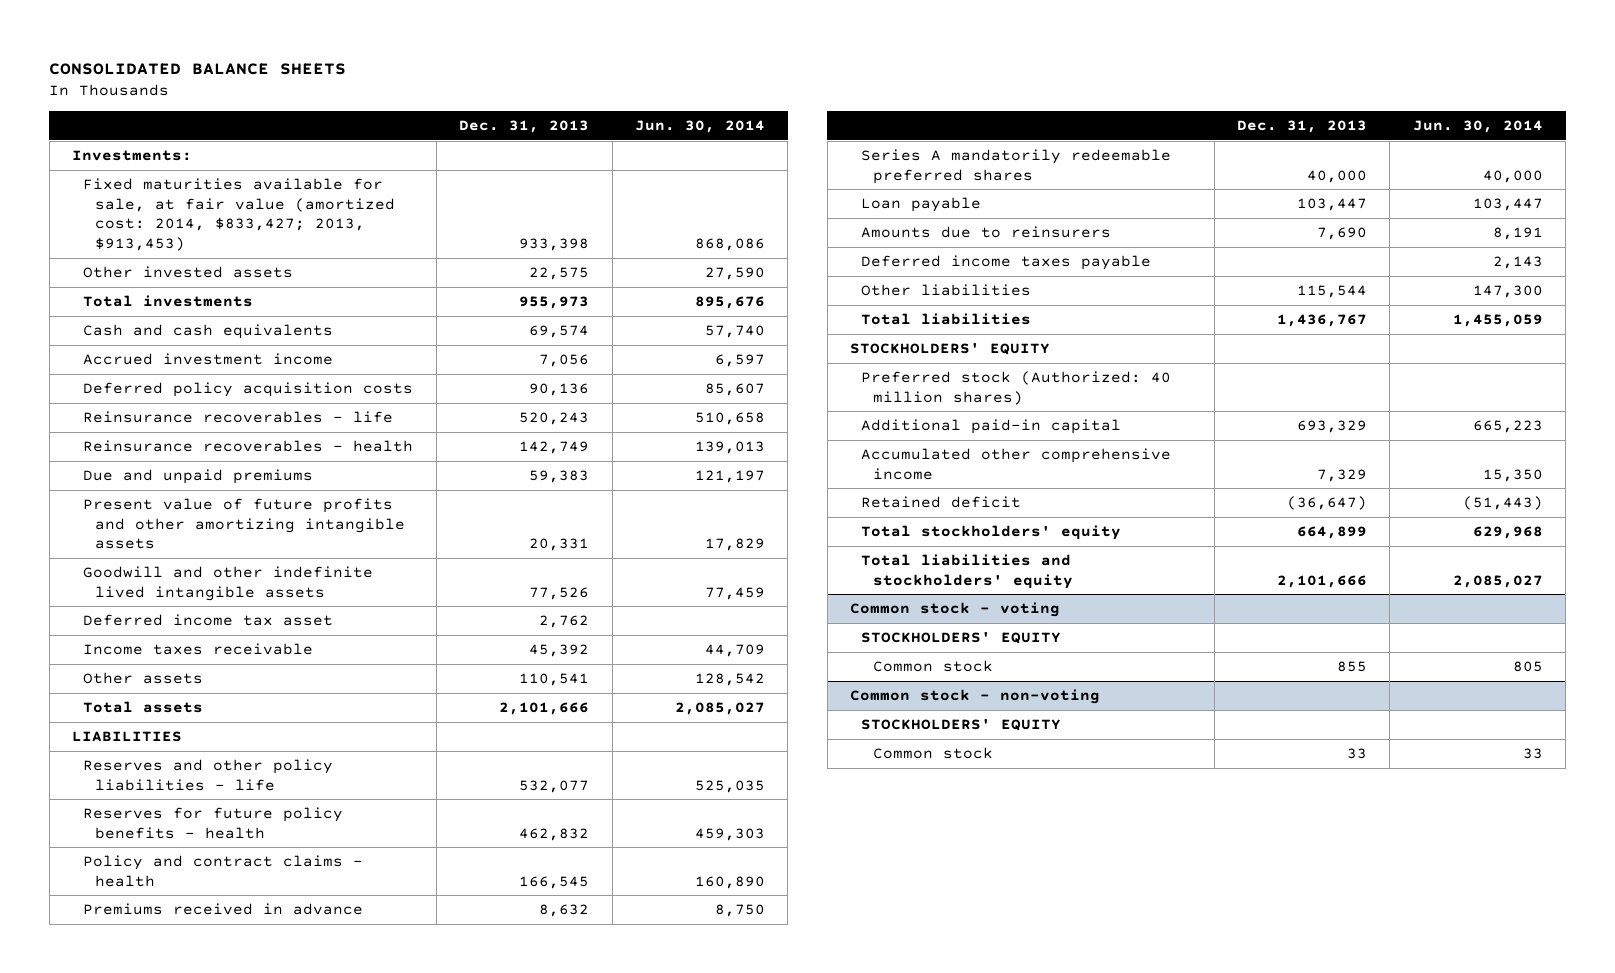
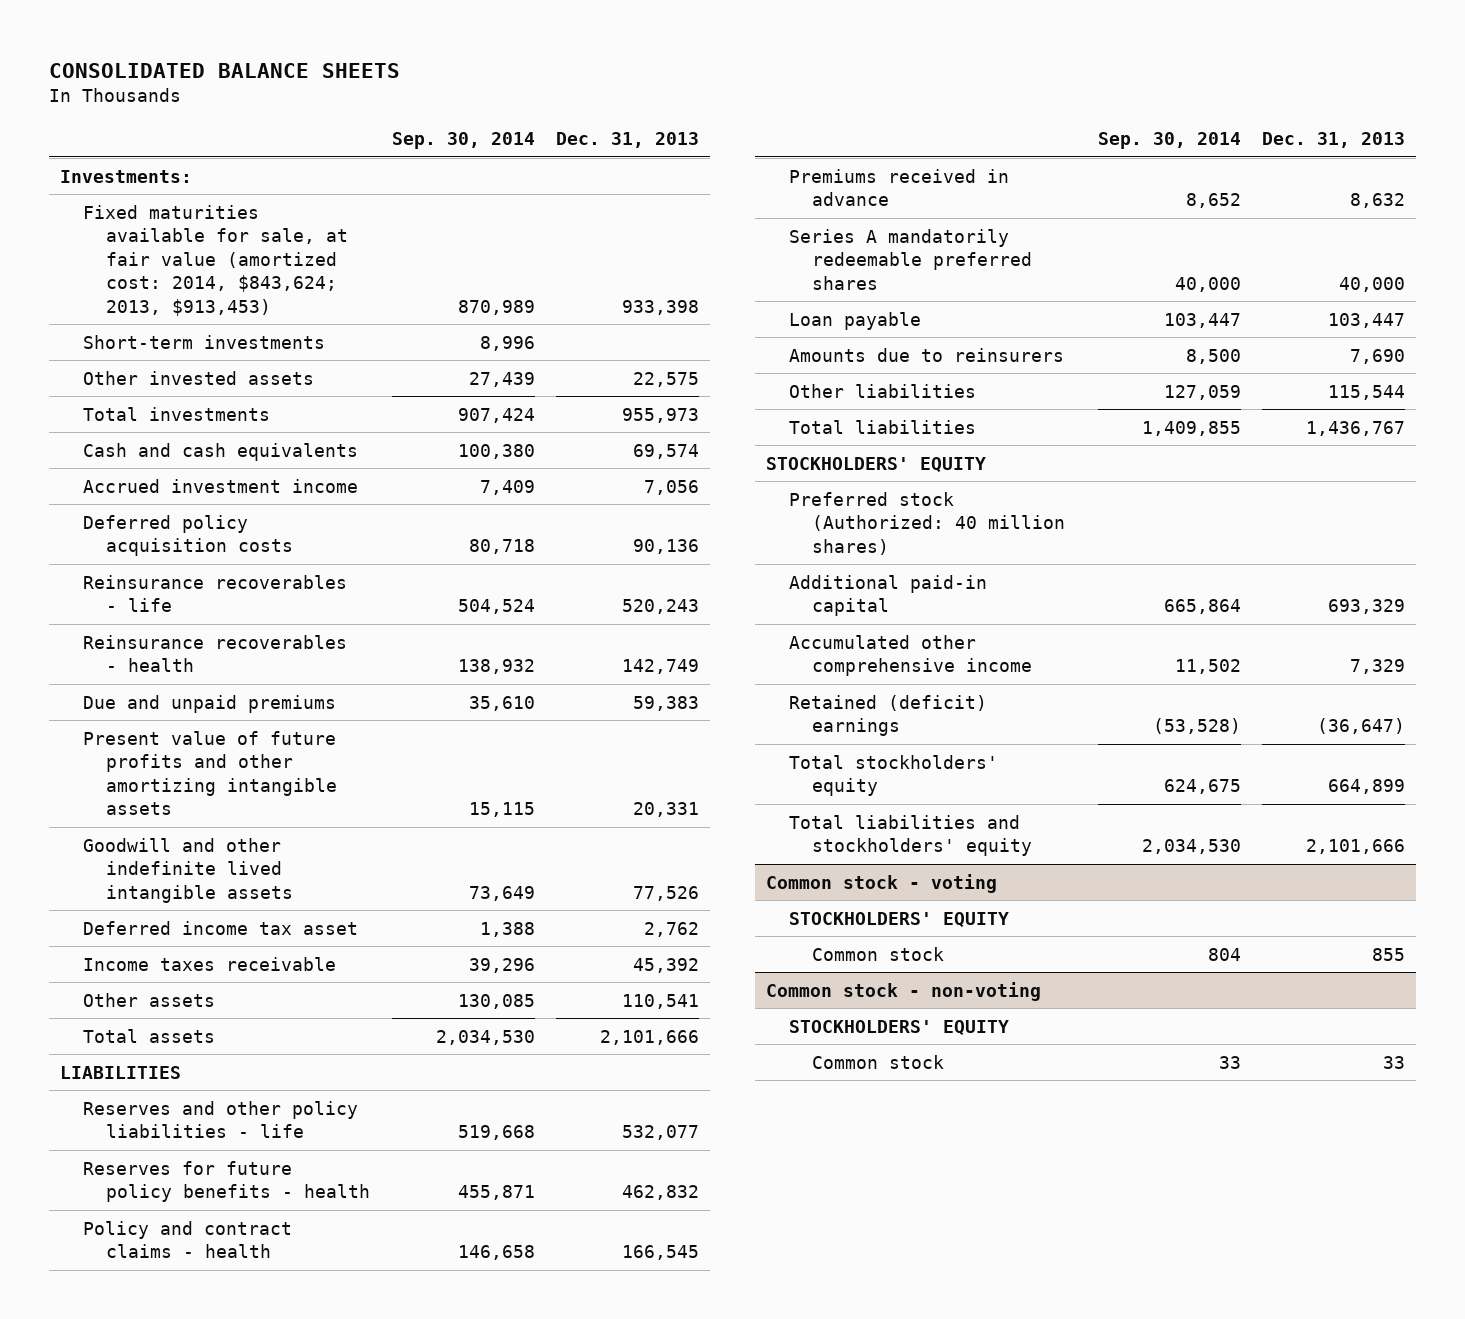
- | Dec. 31, 2013 | Jun. 30, 2014
+ | Sep. 30, 2014 | Dec. 31, 2013
- Fixed maturities available for sale, at fair value (amortized cost: 2014, $833,427; 2013, $913,453) | 933,398 | 868,086
+ Fixed maturities available for sale, at fair value (amortized cost: 2014, $843,624; 2013, $913,453) | 870,989 | 933,398
+ Short-term investments | 8,996 |
- Deferred income taxes payable | | 2,143
- Retained deficit | (36,647) | (51,443)
+ Retained (deficit) earnings | (53,528) | (36,647)

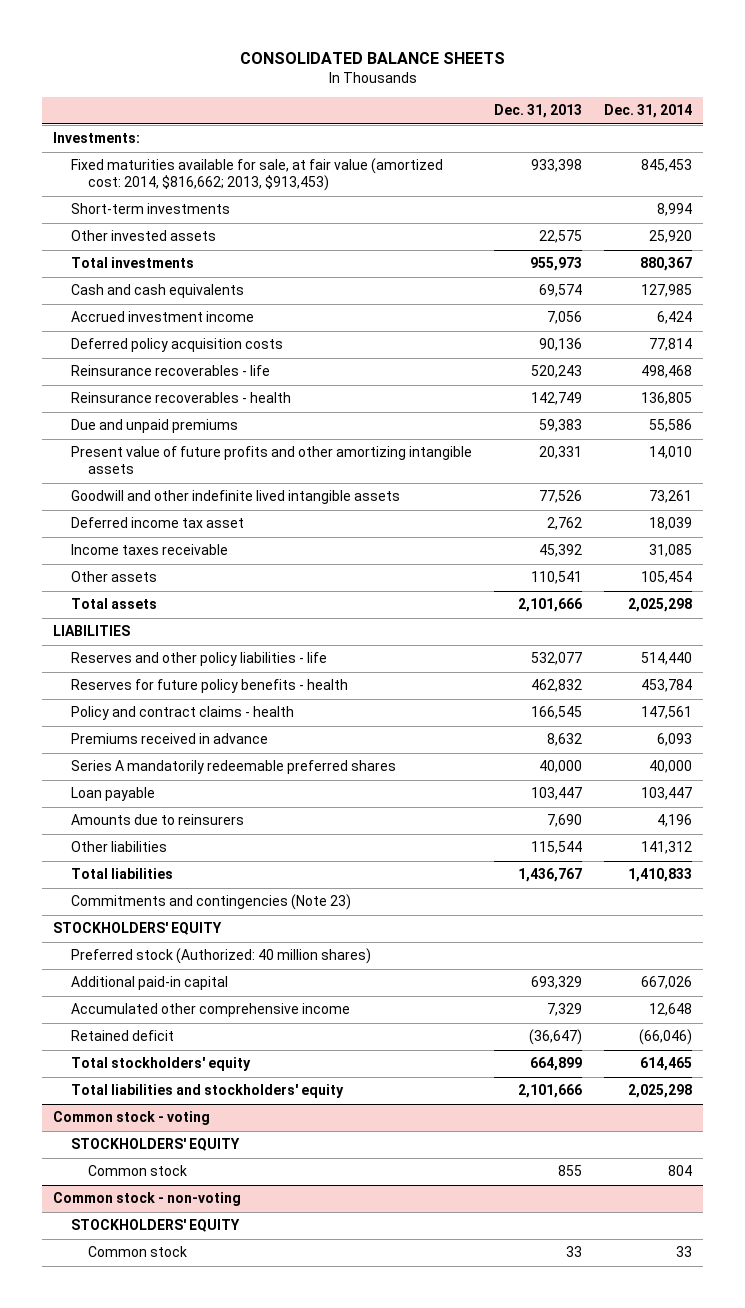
- | Sep. 30, 2014 | Dec. 31, 2013
+ | Dec. 31, 2013 | Dec. 31, 2014
- Fixed maturities available for sale, at fair value (amortized cost: 2014, $843,624; 2013, $913,453) | 870,989 | 933,398
+ Fixed maturities available for sale, at fair value (amortized cost: 2014, $816,662; 2013, $913,453) | 933,398 | 845,453
+ Commitments and contingencies (Note 23)
- Retained (deficit) earnings | (53,528) | (36,647)
+ Retained deficit | (36,647) | (66,046)

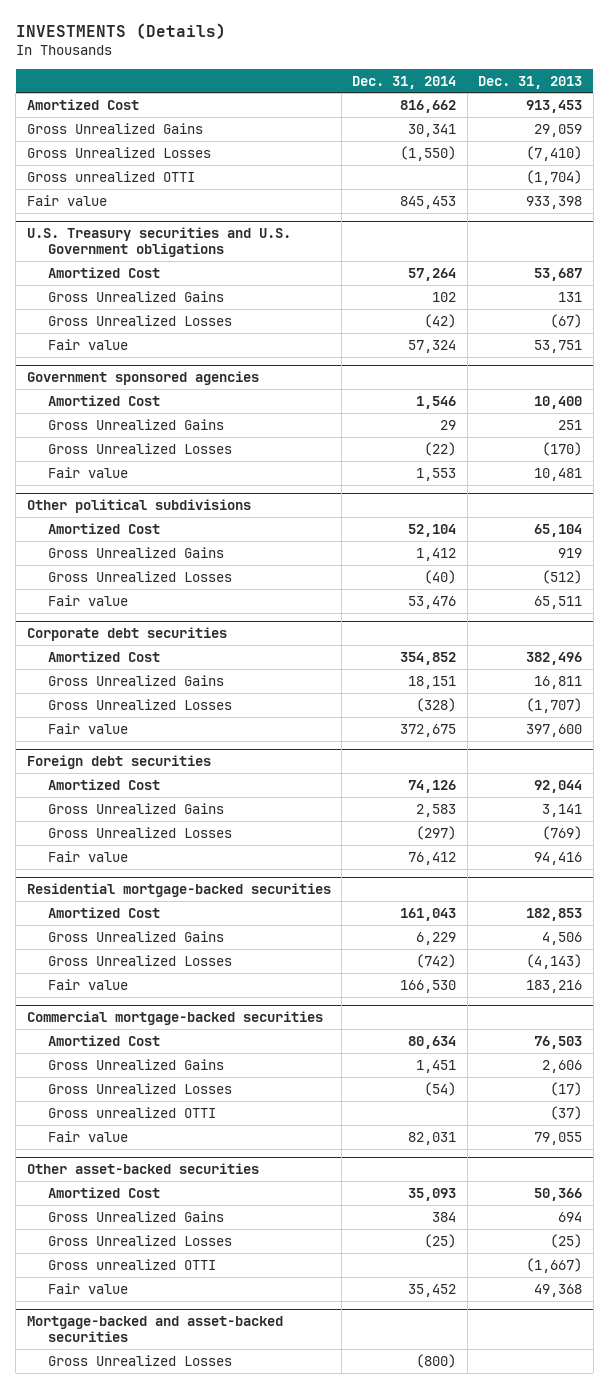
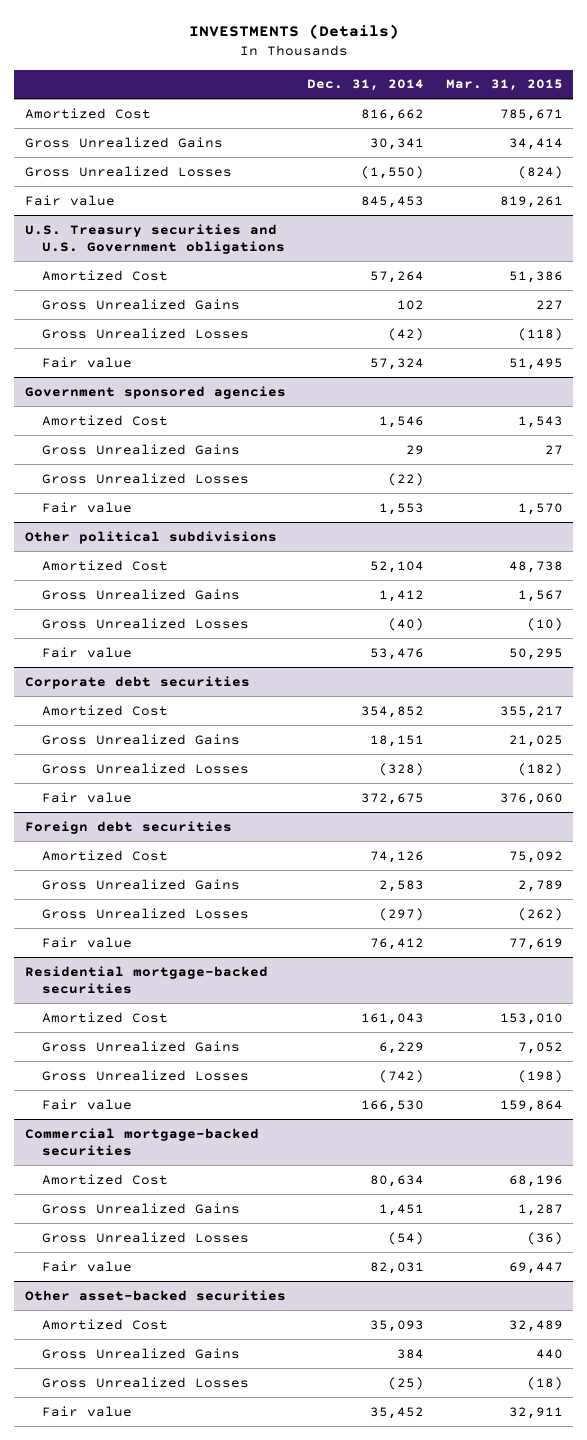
- | Dec. 31, 2014 | Dec. 31, 2013
+ | Dec. 31, 2014 | Mar. 31, 2015
- Gross unrealized OTTI | | (1,704)
@ Commercial mortgage-backed securities
- Gross unrealized OTTI | | (37)
@ Other asset-backed securities
- Gross unrealized OTTI | | (1,667)
- Mortgage-backed and asset-backed securities
- Gross Unrealized Losses | (800) |

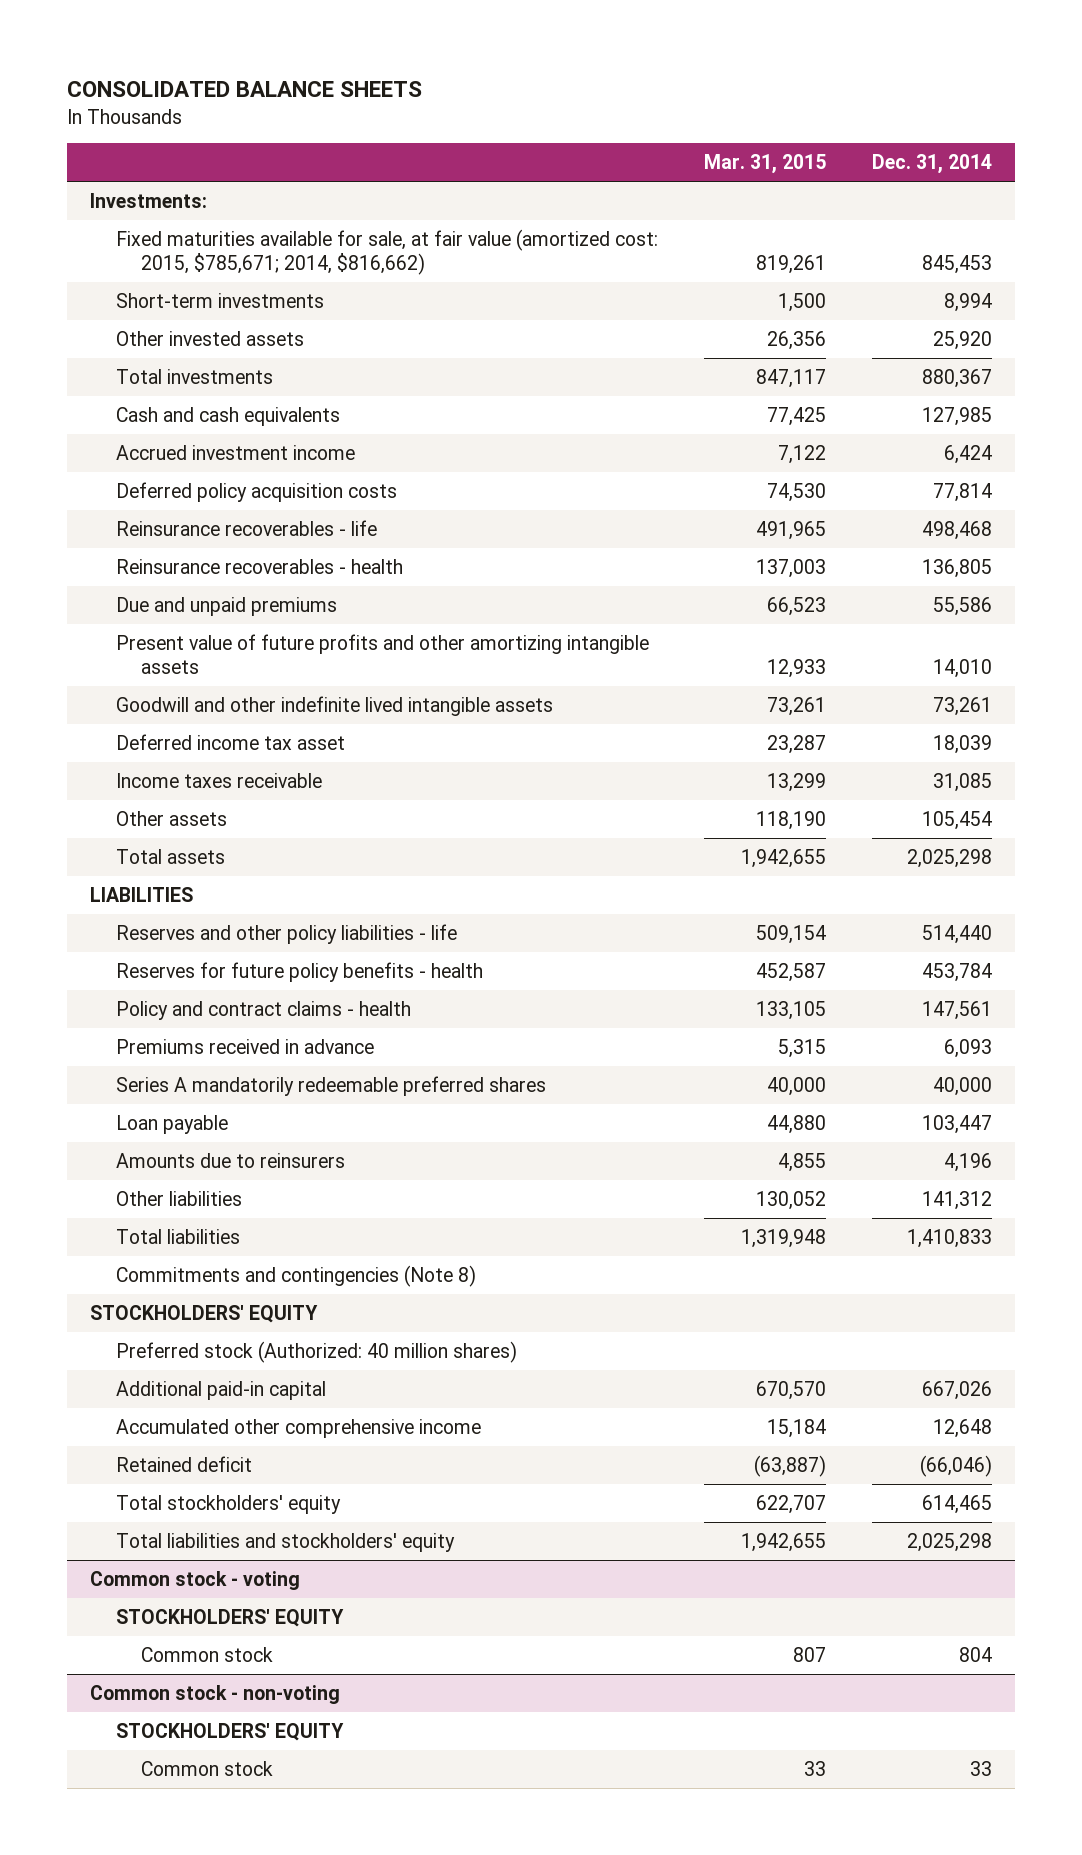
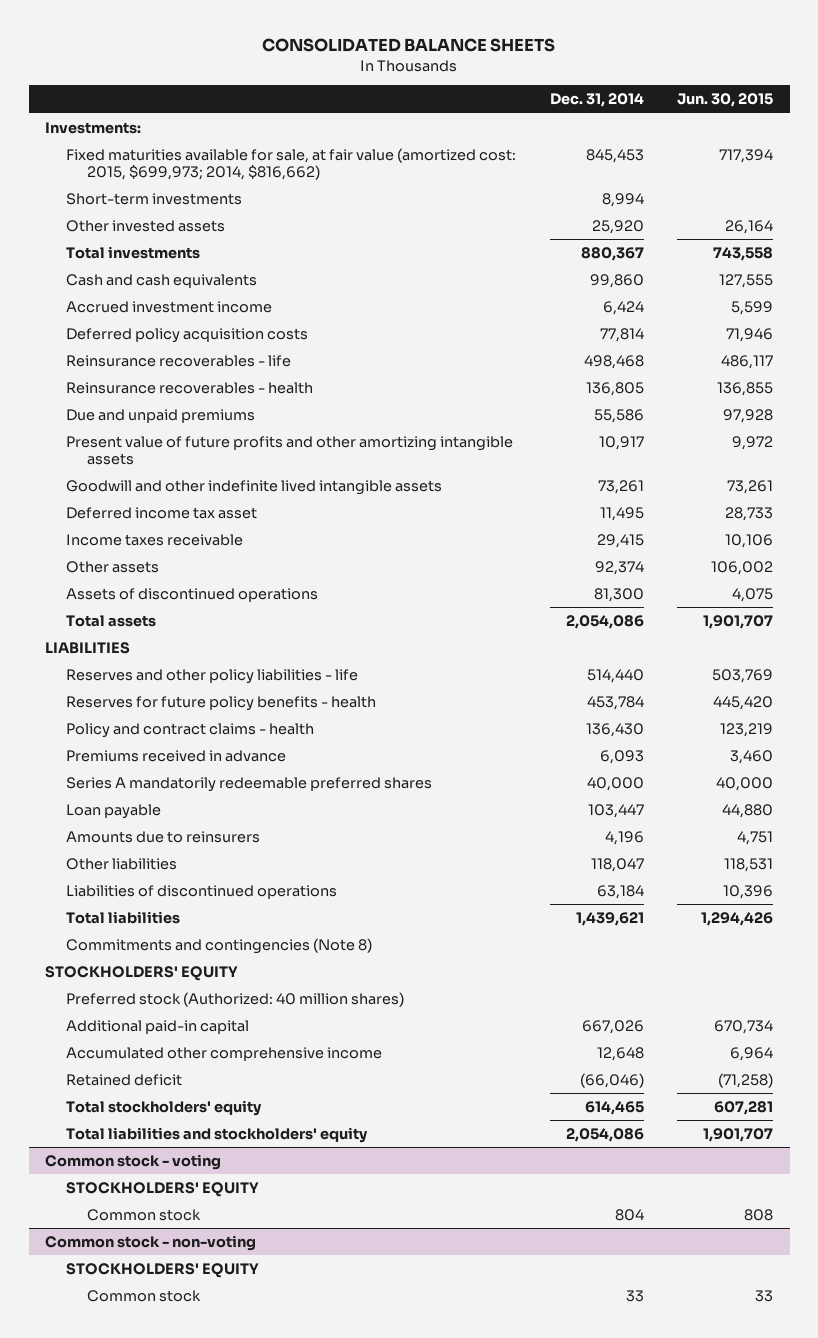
- | Mar. 31, 2015 | Dec. 31, 2014
+ | Dec. 31, 2014 | Jun. 30, 2015
- Fixed maturities available for sale, at fair value (amortized cost: 2015, $785,671; 2014, $816,662) | 819,261 | 845,453
+ Fixed maturities available for sale, at fair value (amortized cost: 2015, $699,973; 2014, $816,662) | 845,453 | 717,394
- Cash and cash equivalents | 77,425 | 127,985
+ Cash and cash equivalents | 99,860 | 127,555
- Present value of future profits and other amortizing intangible assets | 12,933 | 14,010
+ Present value of future profits and other amortizing intangible assets | 10,917 | 9,972
- Deferred income tax asset | 23,287 | 18,039
- Income taxes receivable | 13,299 | 31,085
- Other assets | 118,190 | 105,454
- Total assets | 1,942,655 | 2,025,298
+ Deferred income tax asset | 11,495 | 28,733
+ Income taxes receivable | 29,415 | 10,106
+ Other assets | 92,374 | 106,002
+ Assets of discontinued operations | 81,300 | 4,075
+ Total assets | 2,054,086 | 1,901,707
- Policy and contract claims - health | 133,105 | 147,561
+ Policy and contract claims - health | 136,430 | 123,219
- Other liabilities | 130,052 | 141,312
- Total liabilities | 1,319,948 | 1,410,833
+ Other liabilities | 118,047 | 118,531
+ Liabilities of discontinued operations | 63,184 | 10,396
+ Total liabilities | 1,439,621 | 1,294,426
- Total liabilities and stockholders' equity | 1,942,655 | 2,025,298
+ Total liabilities and stockholders' equity | 2,054,086 | 1,901,707

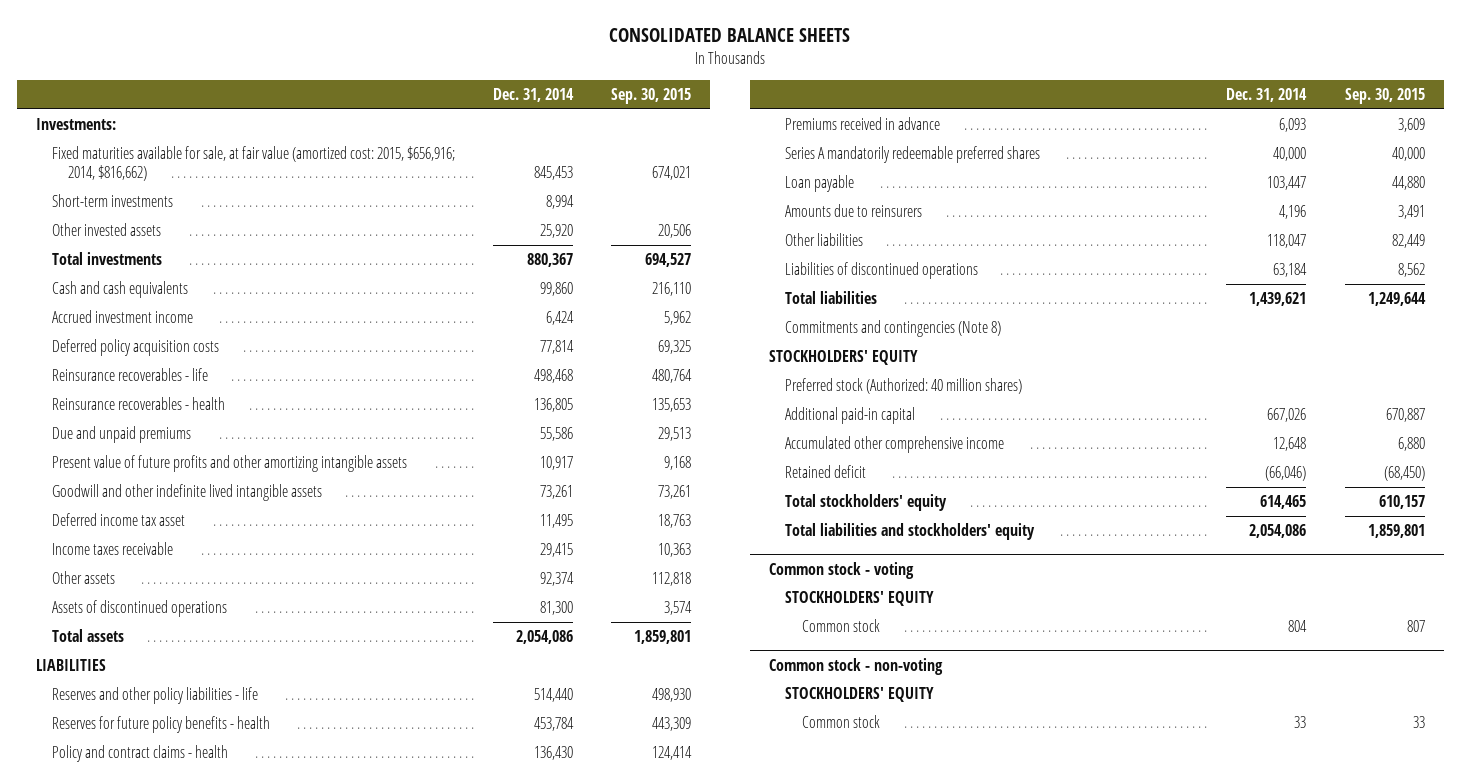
- | Dec. 31, 2014 | Jun. 30, 2015
+ | Dec. 31, 2014 | Sep. 30, 2015
- Fixed maturities available for sale, at fair value (amortized cost: 2015, $699,973; 2014, $816,662) | 845,453 | 717,394
+ Fixed maturities available for sale, at fair value (amortized cost: 2015, $656,916; 2014, $816,662) | 845,453 | 674,021

